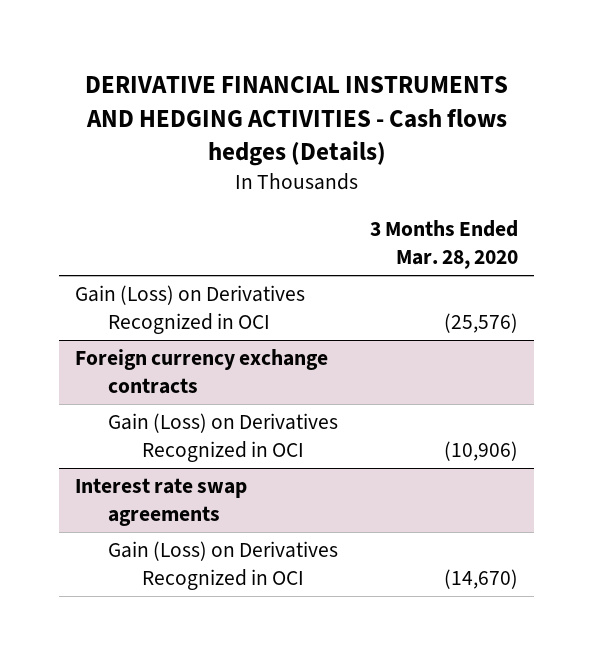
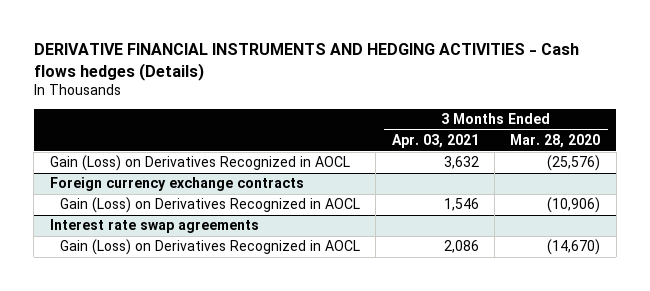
- | 3 Months Ended Mar. 28, 2020
+ | 3 Months Ended Apr. 03, 2021 | 3 Months Ended Mar. 28, 2020
- Gain (Loss) on Derivatives Recognized in OCI | (25,576)
+ Gain (Loss) on Derivatives Recognized in AOCL | 3,632 | (25,576)
@ Foreign currency exchange contracts
- Gain (Loss) on Derivatives Recognized in OCI | (10,906)
+ Gain (Loss) on Derivatives Recognized in AOCL | 1,546 | (10,906)
@ Interest rate swap agreements
- Gain (Loss) on Derivatives Recognized in OCI | (14,670)
+ Gain (Loss) on Derivatives Recognized in AOCL | 2,086 | (14,670)

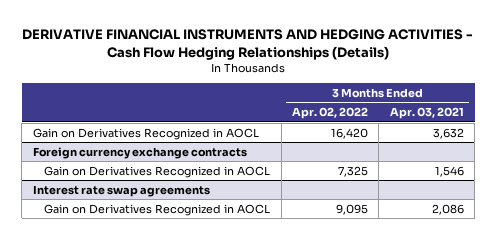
- DERIVATIVE FINANCIAL INSTRUMENTS AND HEDGING ACTIVITIES - Cash flows hedges (Details)
+ DERIVATIVE FINANCIAL INSTRUMENTS AND HEDGING ACTIVITIES - Cash Flow Hedging Relationships (Details)
- | 3 Months Ended Apr. 03, 2021 | 3 Months Ended Mar. 28, 2020
+ | 3 Months Ended Apr. 02, 2022 | 3 Months Ended Apr. 03, 2021
- Gain (Loss) on Derivatives Recognized in AOCL | 3,632 | (25,576)
+ Gain on Derivatives Recognized in AOCL | 16,420 | 3,632
@ Foreign currency exchange contracts
- Gain (Loss) on Derivatives Recognized in AOCL | 1,546 | (10,906)
+ Gain on Derivatives Recognized in AOCL | 7,325 | 1,546
@ Interest rate swap agreements
- Gain (Loss) on Derivatives Recognized in AOCL | 2,086 | (14,670)
+ Gain on Derivatives Recognized in AOCL | 9,095 | 2,086

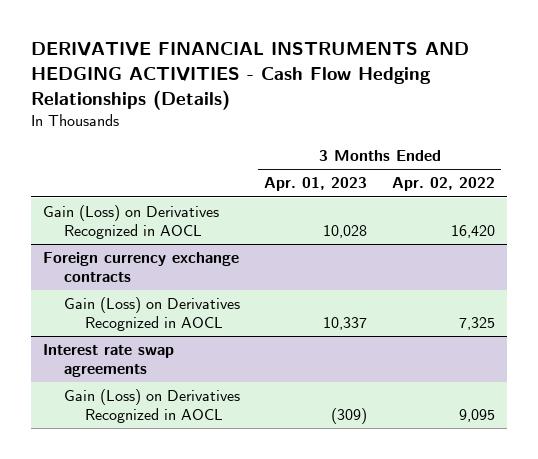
- | 3 Months Ended Apr. 02, 2022 | 3 Months Ended Apr. 03, 2021
+ | 3 Months Ended Apr. 01, 2023 | 3 Months Ended Apr. 02, 2022
- Gain on Derivatives Recognized in AOCL | 16,420 | 3,632
+ Gain (Loss) on Derivatives Recognized in AOCL | 10,028 | 16,420
@ Foreign currency exchange contracts
- Gain on Derivatives Recognized in AOCL | 7,325 | 1,546
+ Gain (Loss) on Derivatives Recognized in AOCL | 10,337 | 7,325
@ Interest rate swap agreements
- Gain on Derivatives Recognized in AOCL | 9,095 | 2,086
+ Gain (Loss) on Derivatives Recognized in AOCL | (309) | 9,095

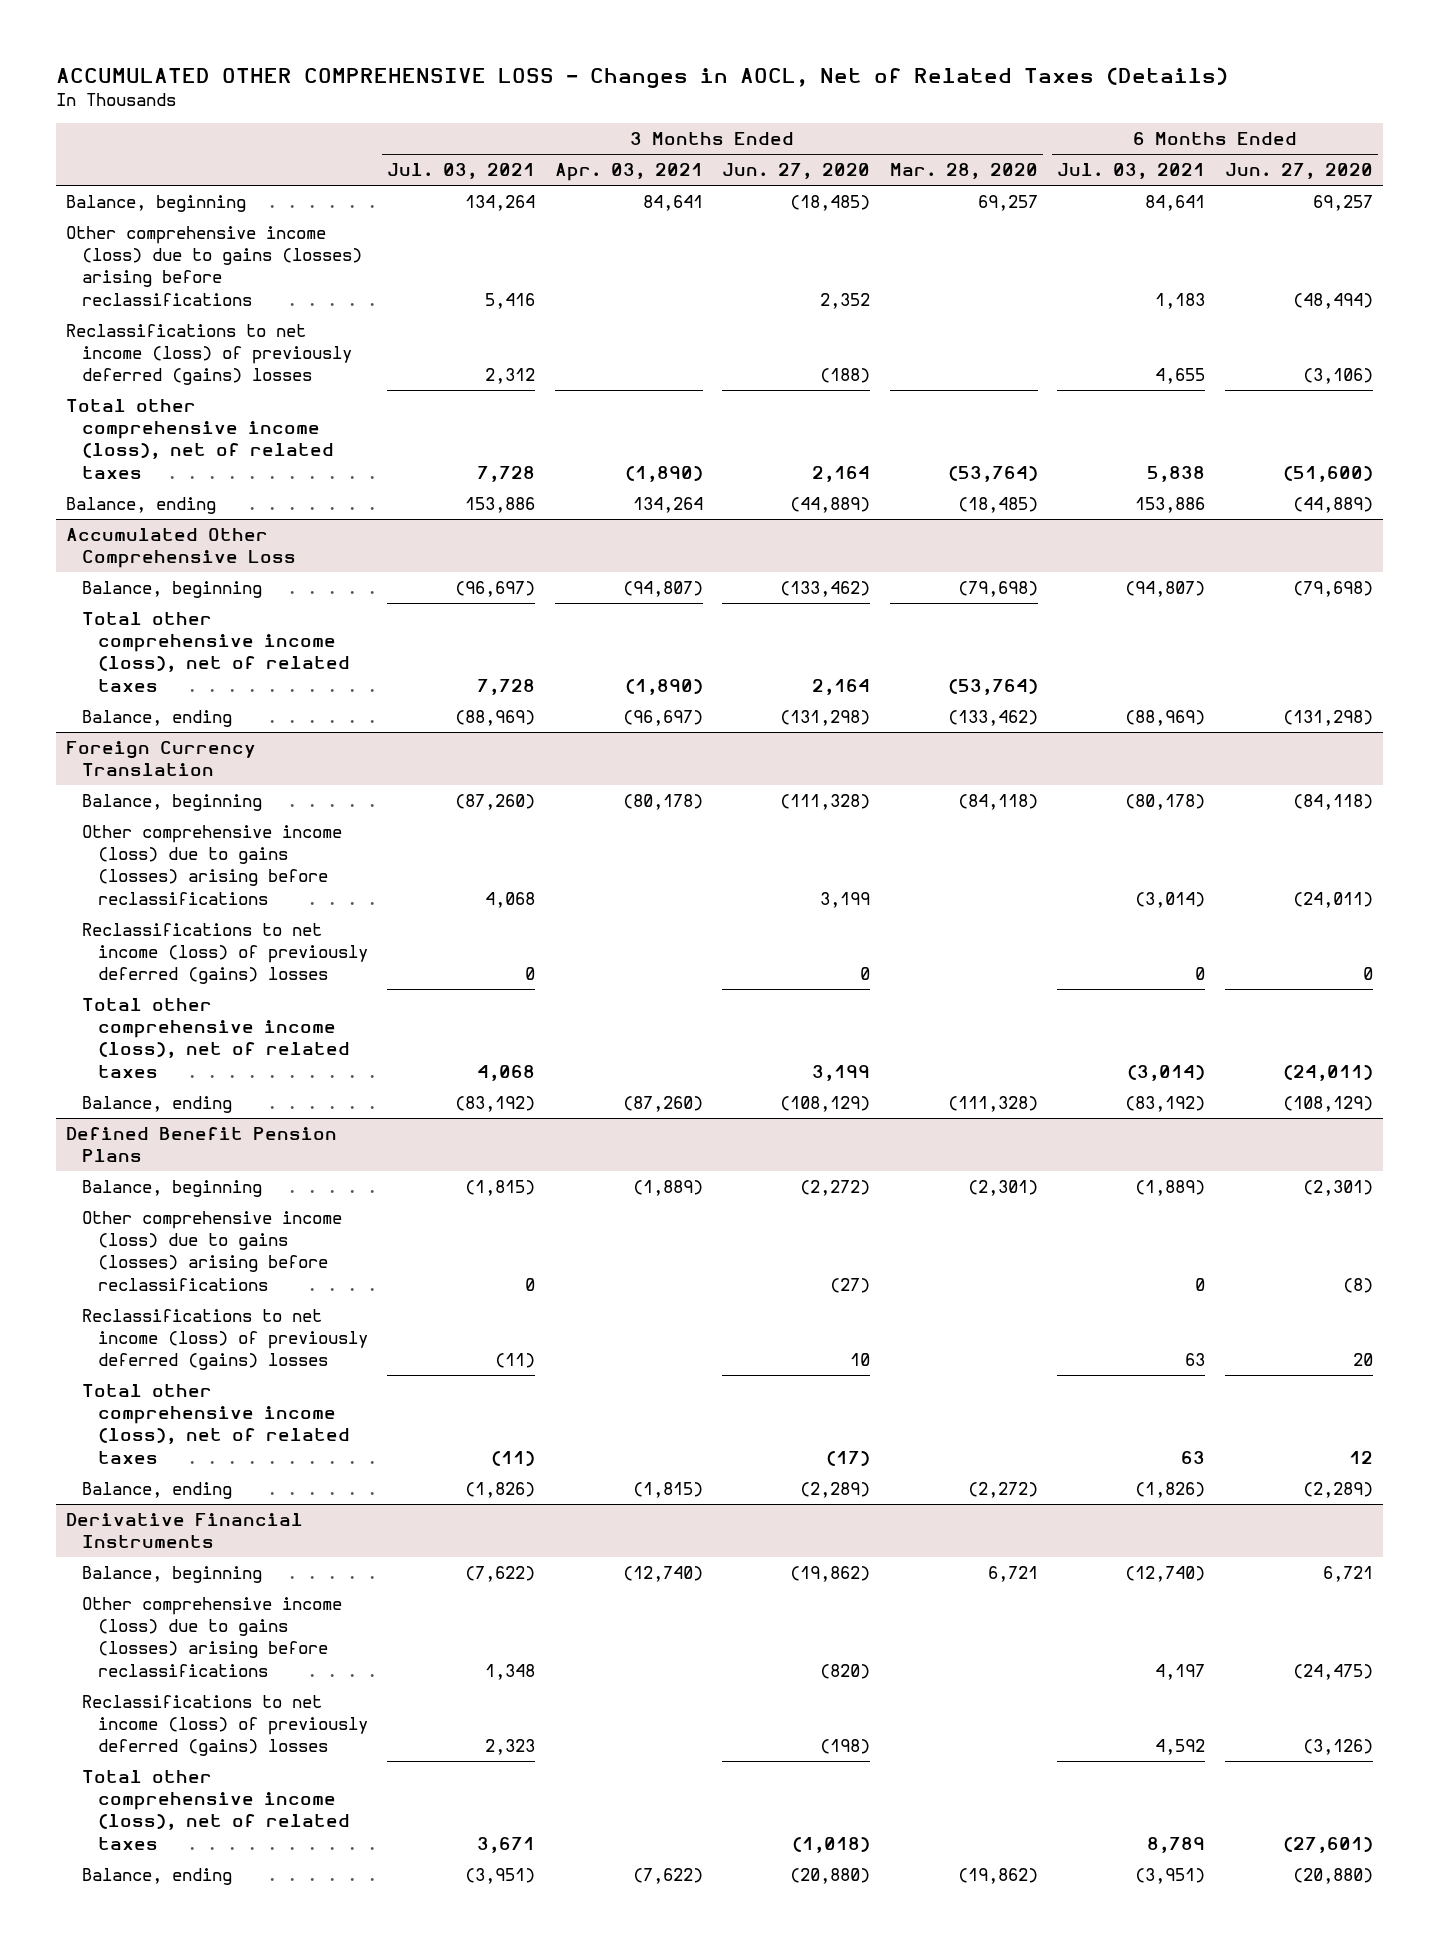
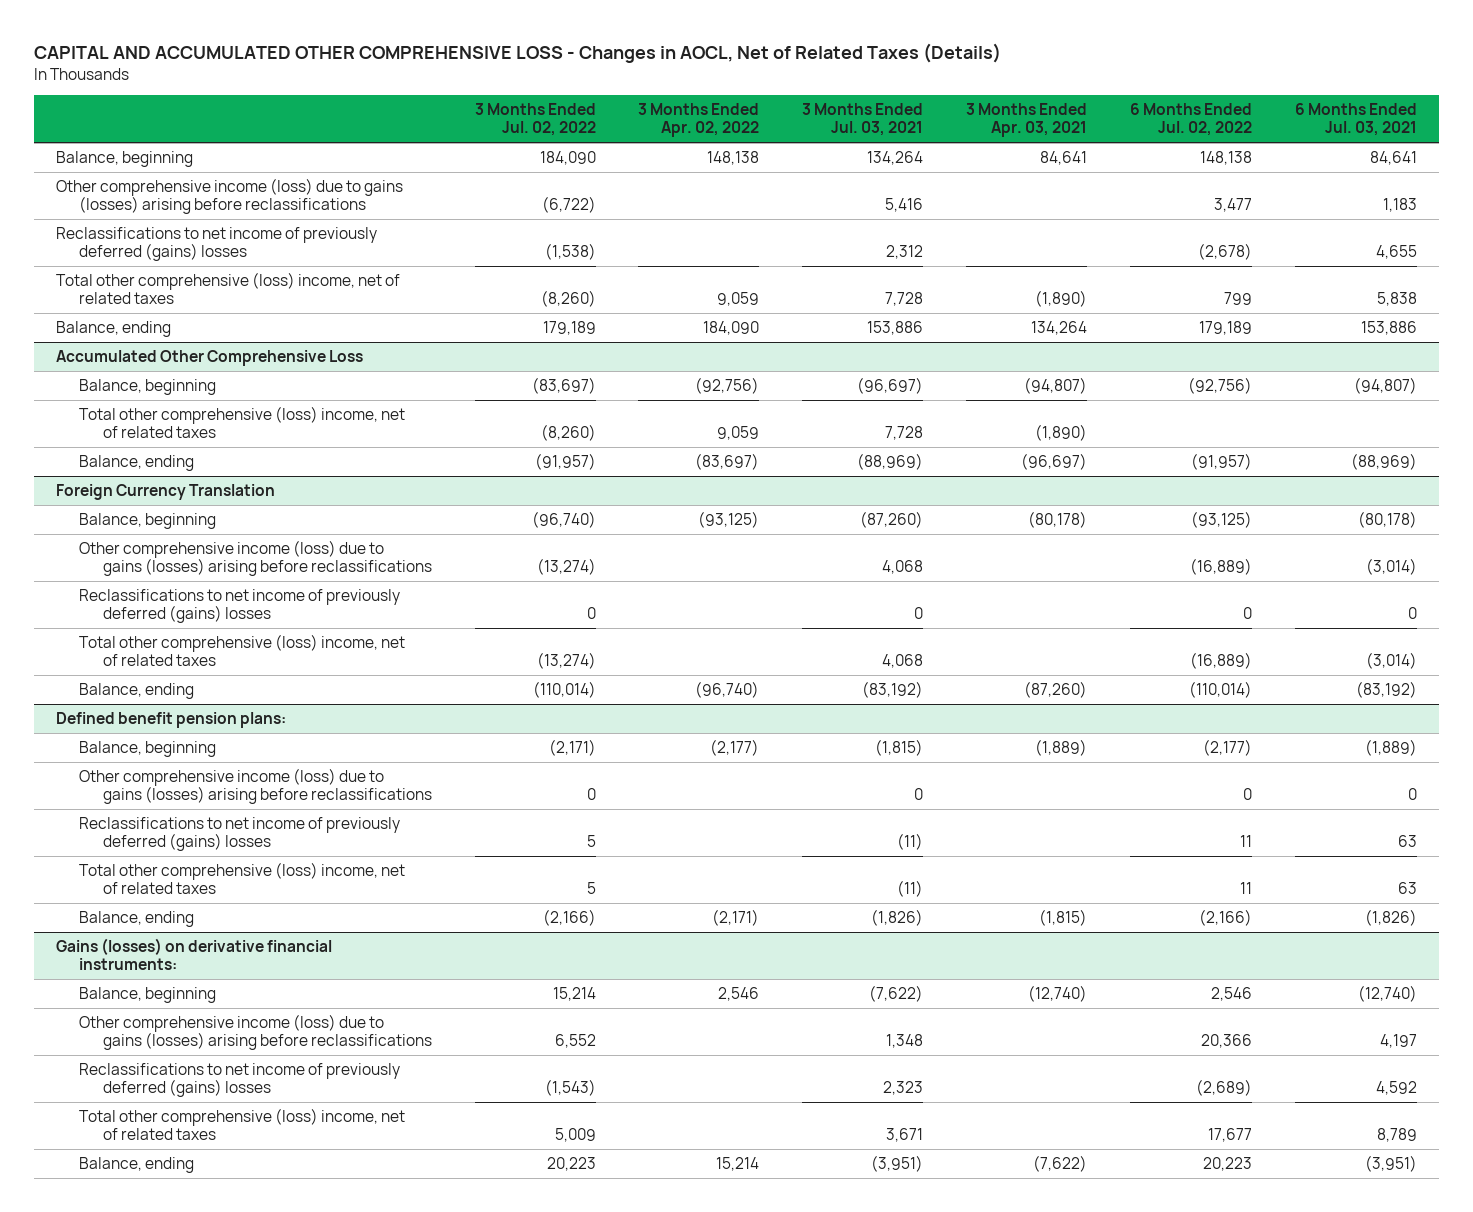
- ACCUMULATED OTHER COMPREHENSIVE LOSS - Changes in AOCL, Net of Related Taxes (Details)
+ CAPITAL AND ACCUMULATED OTHER COMPREHENSIVE LOSS - Changes in AOCL, Net of Related Taxes (Details)
- | 3 Months Ended Jul. 03, 2021 | 3 Months Ended Apr. 03, 2021 | 3 Months Ended Jun. 27, 2020 | 3 Months Ended Mar. 28, 2020 | 6 Months Ended Jul. 03, 2021 | 6 Months Ended Jun. 27, 2020
+ | 3 Months Ended Jul. 02, 2022 | 3 Months Ended Apr. 02, 2022 | 3 Months Ended Jul. 03, 2021 | 3 Months Ended Apr. 03, 2021 | 6 Months Ended Jul. 02, 2022 | 6 Months Ended Jul. 03, 2021
- Reclassifications to net income (loss) of previously deferred (gains) losses | 2,312 | | (188) | | 4,655 | (3,106)
- Total other comprehensive income (loss), net of related taxes | 7,728 | (1,890) | 2,164 | (53,764) | 5,838 | (51,600)
+ Reclassifications to net income of previously deferred (gains) losses | (1,538) | | 2,312 | | (2,678) | 4,655
+ Total other comprehensive (loss) income, net of related taxes | (8,260) | 9,059 | 7,728 | (1,890) | 799 | 5,838
@ Accumulated Other Comprehensive Loss
- Total other comprehensive income (loss), net of related taxes | 7,728 | (1,890) | 2,164 | (53,764) | |
+ Total other comprehensive (loss) income, net of related taxes | (8,260) | 9,059 | 7,728 | (1,890) | |
@ Foreign Currency Translation
- Reclassifications to net income (loss) of previously deferred (gains) losses | 0 | | 0 | | 0 | 0
- Total other comprehensive income (loss), net of related taxes | 4,068 | | 3,199 | | (3,014) | (24,011)
+ Reclassifications to net income of previously deferred (gains) losses | 0 | | 0 | | 0 | 0
+ Total other comprehensive (loss) income, net of related taxes | (13,274) | | 4,068 | | (16,889) | (3,014)
- Defined Benefit Pension Plans
+ Defined benefit pension plans:
- Reclassifications to net income (loss) of previously deferred (gains) losses | (11) | | 10 | | 63 | 20
- Total other comprehensive income (loss), net of related taxes | (11) | | (17) | | 63 | 12
+ Reclassifications to net income of previously deferred (gains) losses | 5 | | (11) | | 11 | 63
+ Total other comprehensive (loss) income, net of related taxes | 5 | | (11) | | 11 | 63
- Derivative Financial Instruments
+ Gains (losses) on derivative financial instruments:
- Reclassifications to net income (loss) of previously deferred (gains) losses | 2,323 | | (198) | | 4,592 | (3,126)
- Total other comprehensive income (loss), net of related taxes | 3,671 | | (1,018) | | 8,789 | (27,601)
+ Reclassifications to net income of previously deferred (gains) losses | (1,543) | | 2,323 | | (2,689) | 4,592
+ Total other comprehensive (loss) income, net of related taxes | 5,009 | | 3,671 | | 17,677 | 8,789

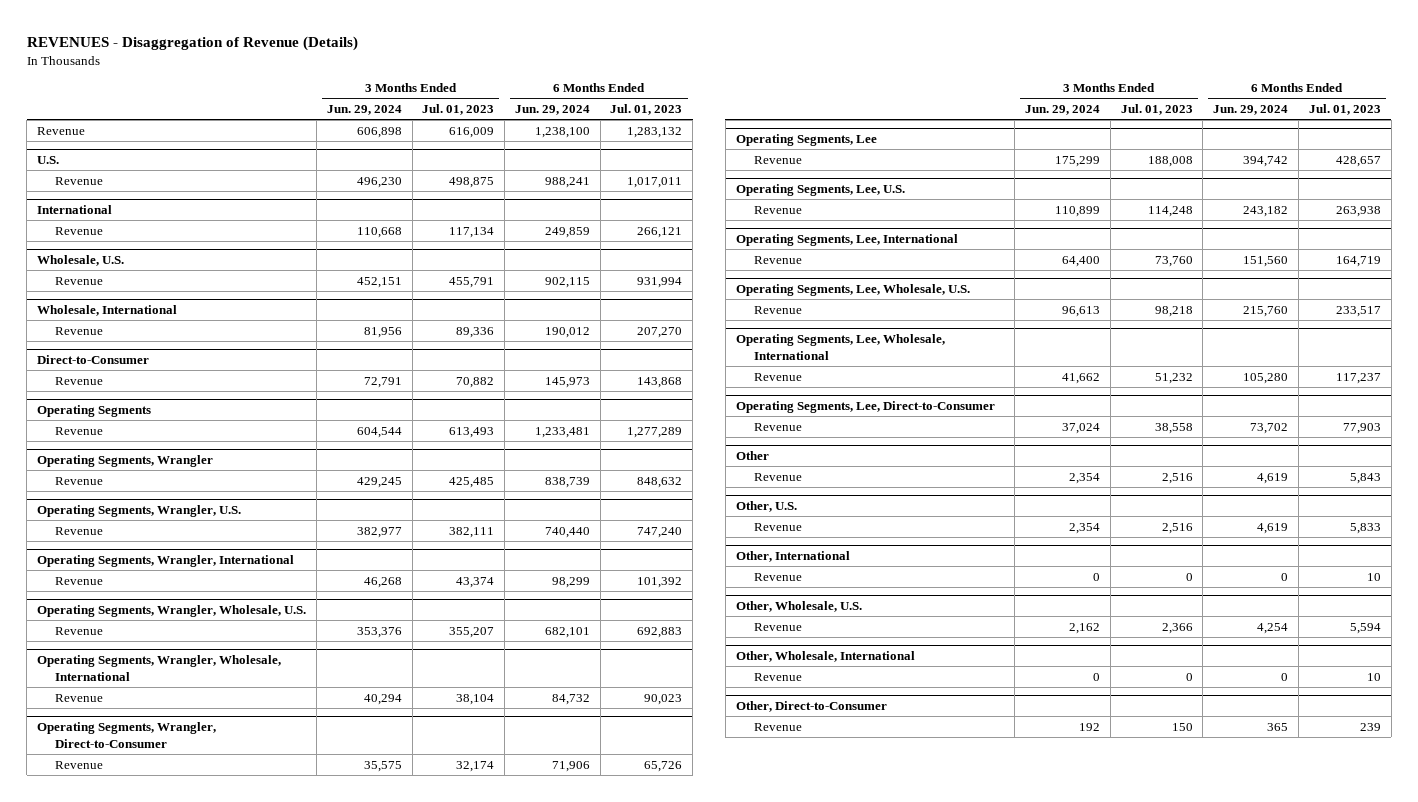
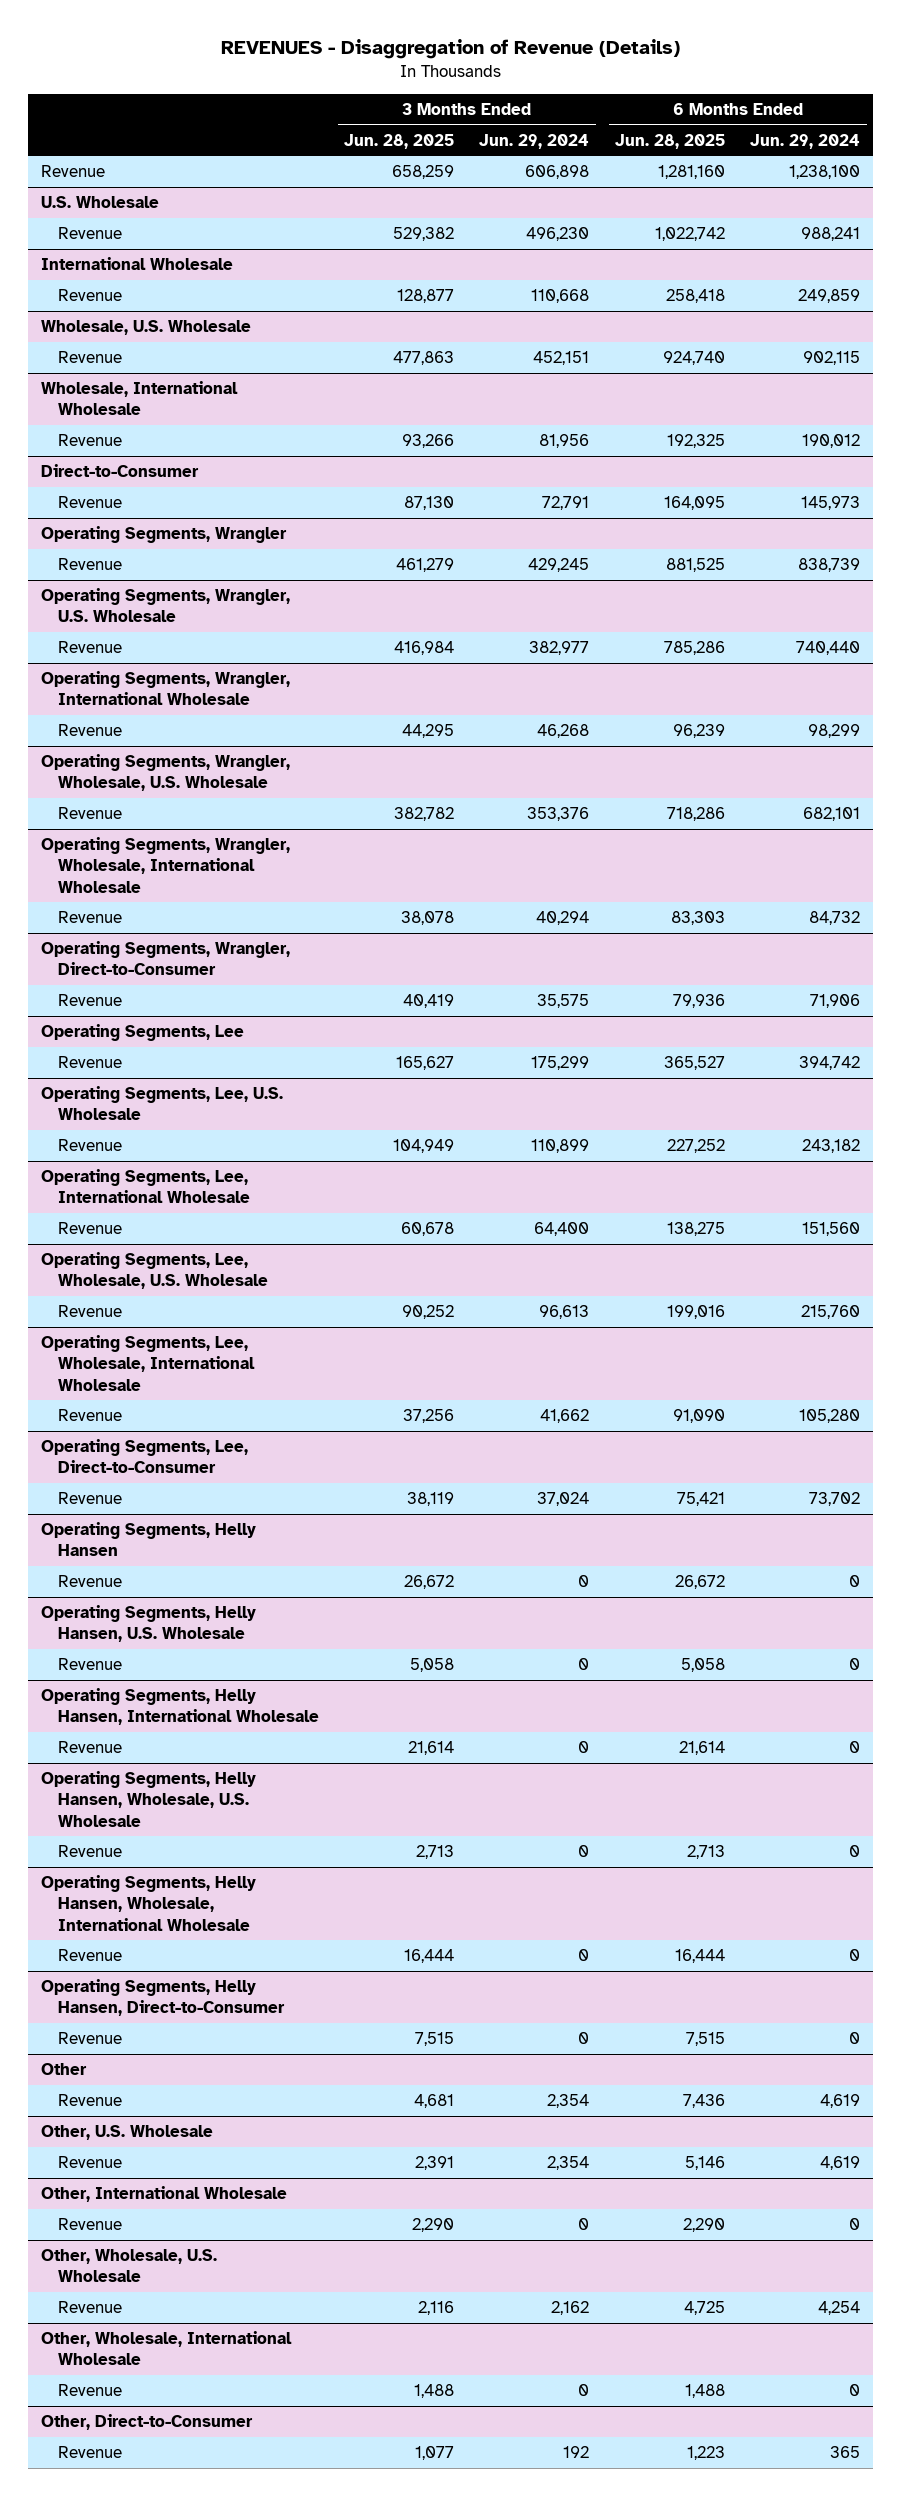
- | 3 Months Ended Jun. 29, 2024 | 3 Months Ended Jul. 01, 2023 | 6 Months Ended Jun. 29, 2024 | 6 Months Ended Jul. 01, 2023
+ | 3 Months Ended Jun. 28, 2025 | 3 Months Ended Jun. 29, 2024 | 6 Months Ended Jun. 28, 2025 | 6 Months Ended Jun. 29, 2024
- U.S.
+ U.S. Wholesale
- International
+ International Wholesale
- Wholesale, U.S.
+ Wholesale, U.S. Wholesale
- Wholesale, International
+ Wholesale, International Wholesale
- Operating Segments
- Revenue | 604,544 | 613,493 | 1,233,481 | 1,277,289
- Operating Segments, Wrangler, U.S.
+ Operating Segments, Wrangler, U.S. Wholesale
- Operating Segments, Wrangler, International
+ Operating Segments, Wrangler, International Wholesale
- Operating Segments, Wrangler, Wholesale, U.S.
+ Operating Segments, Wrangler, Wholesale, U.S. Wholesale
- Operating Segments, Wrangler, Wholesale, International
+ Operating Segments, Wrangler, Wholesale, International Wholesale
- Operating Segments, Lee, U.S.
+ Operating Segments, Lee, U.S. Wholesale
- Operating Segments, Lee, International
+ Operating Segments, Lee, International Wholesale
- Operating Segments, Lee, Wholesale, U.S.
+ Operating Segments, Lee, Wholesale, U.S. Wholesale
- Operating Segments, Lee, Wholesale, International
+ Operating Segments, Lee, Wholesale, International Wholesale
+ Operating Segments, Helly Hansen
+ Revenue | 26,672 | 0 | 26,672 | 0
+ Operating Segments, Helly Hansen, U.S. Wholesale
+ Revenue | 5,058 | 0 | 5,058 | 0
+ Operating Segments, Helly Hansen, International Wholesale
+ Revenue | 21,614 | 0 | 21,614 | 0
+ Operating Segments, Helly Hansen, Wholesale, U.S. Wholesale
+ Revenue | 2,713 | 0 | 2,713 | 0
+ Operating Segments, Helly Hansen, Wholesale, International Wholesale
+ Revenue | 16,444 | 0 | 16,444 | 0
+ Operating Segments, Helly Hansen, Direct-to-Consumer
+ Revenue | 7,515 | 0 | 7,515 | 0
- Other, U.S.
+ Other, U.S. Wholesale
- Other, International
+ Other, International Wholesale
- Other, Wholesale, U.S.
+ Other, Wholesale, U.S. Wholesale
- Other, Wholesale, International
+ Other, Wholesale, International Wholesale

